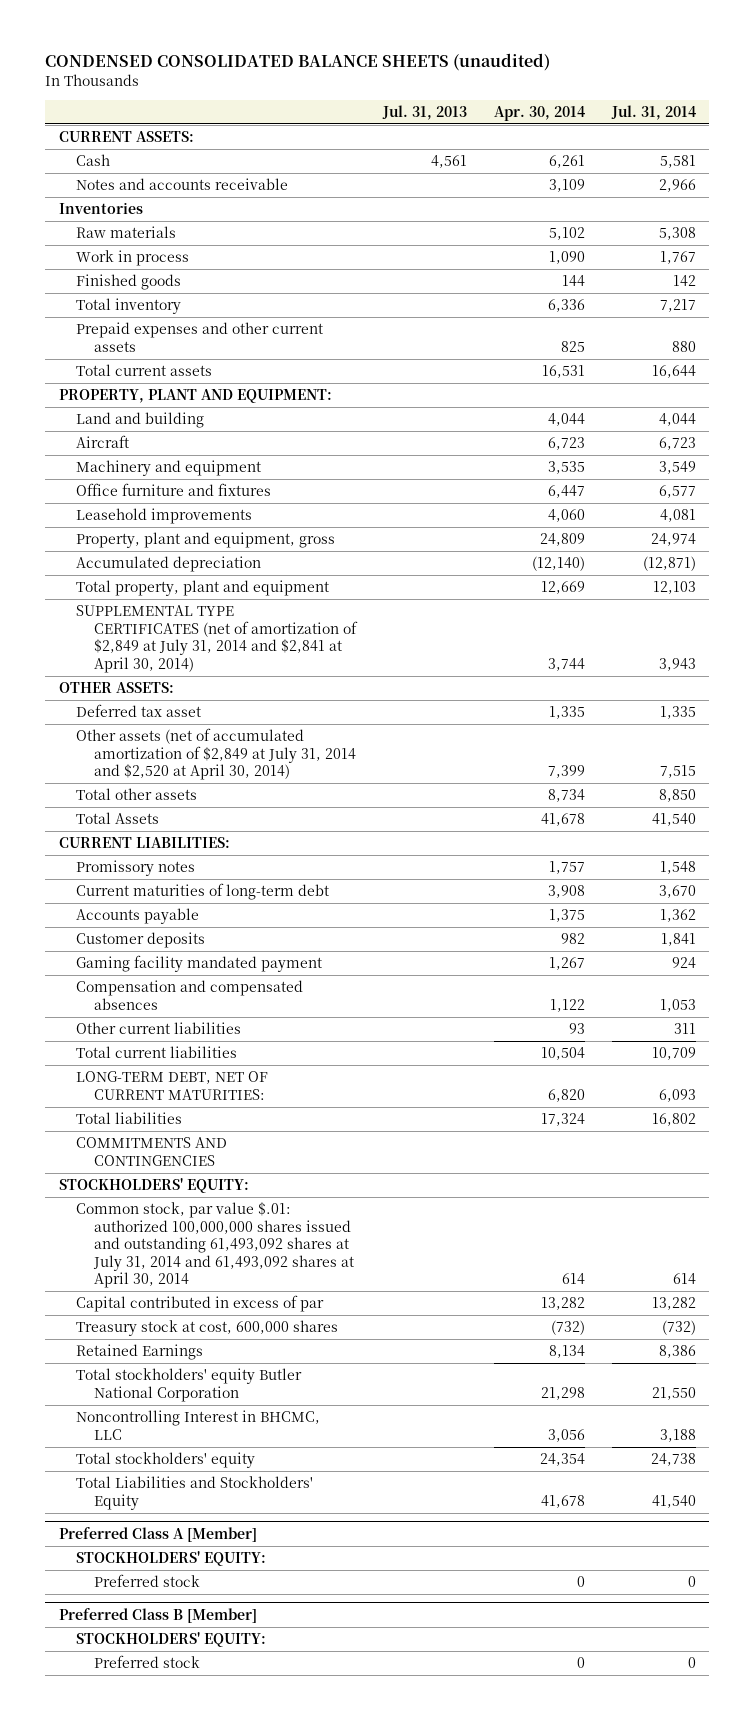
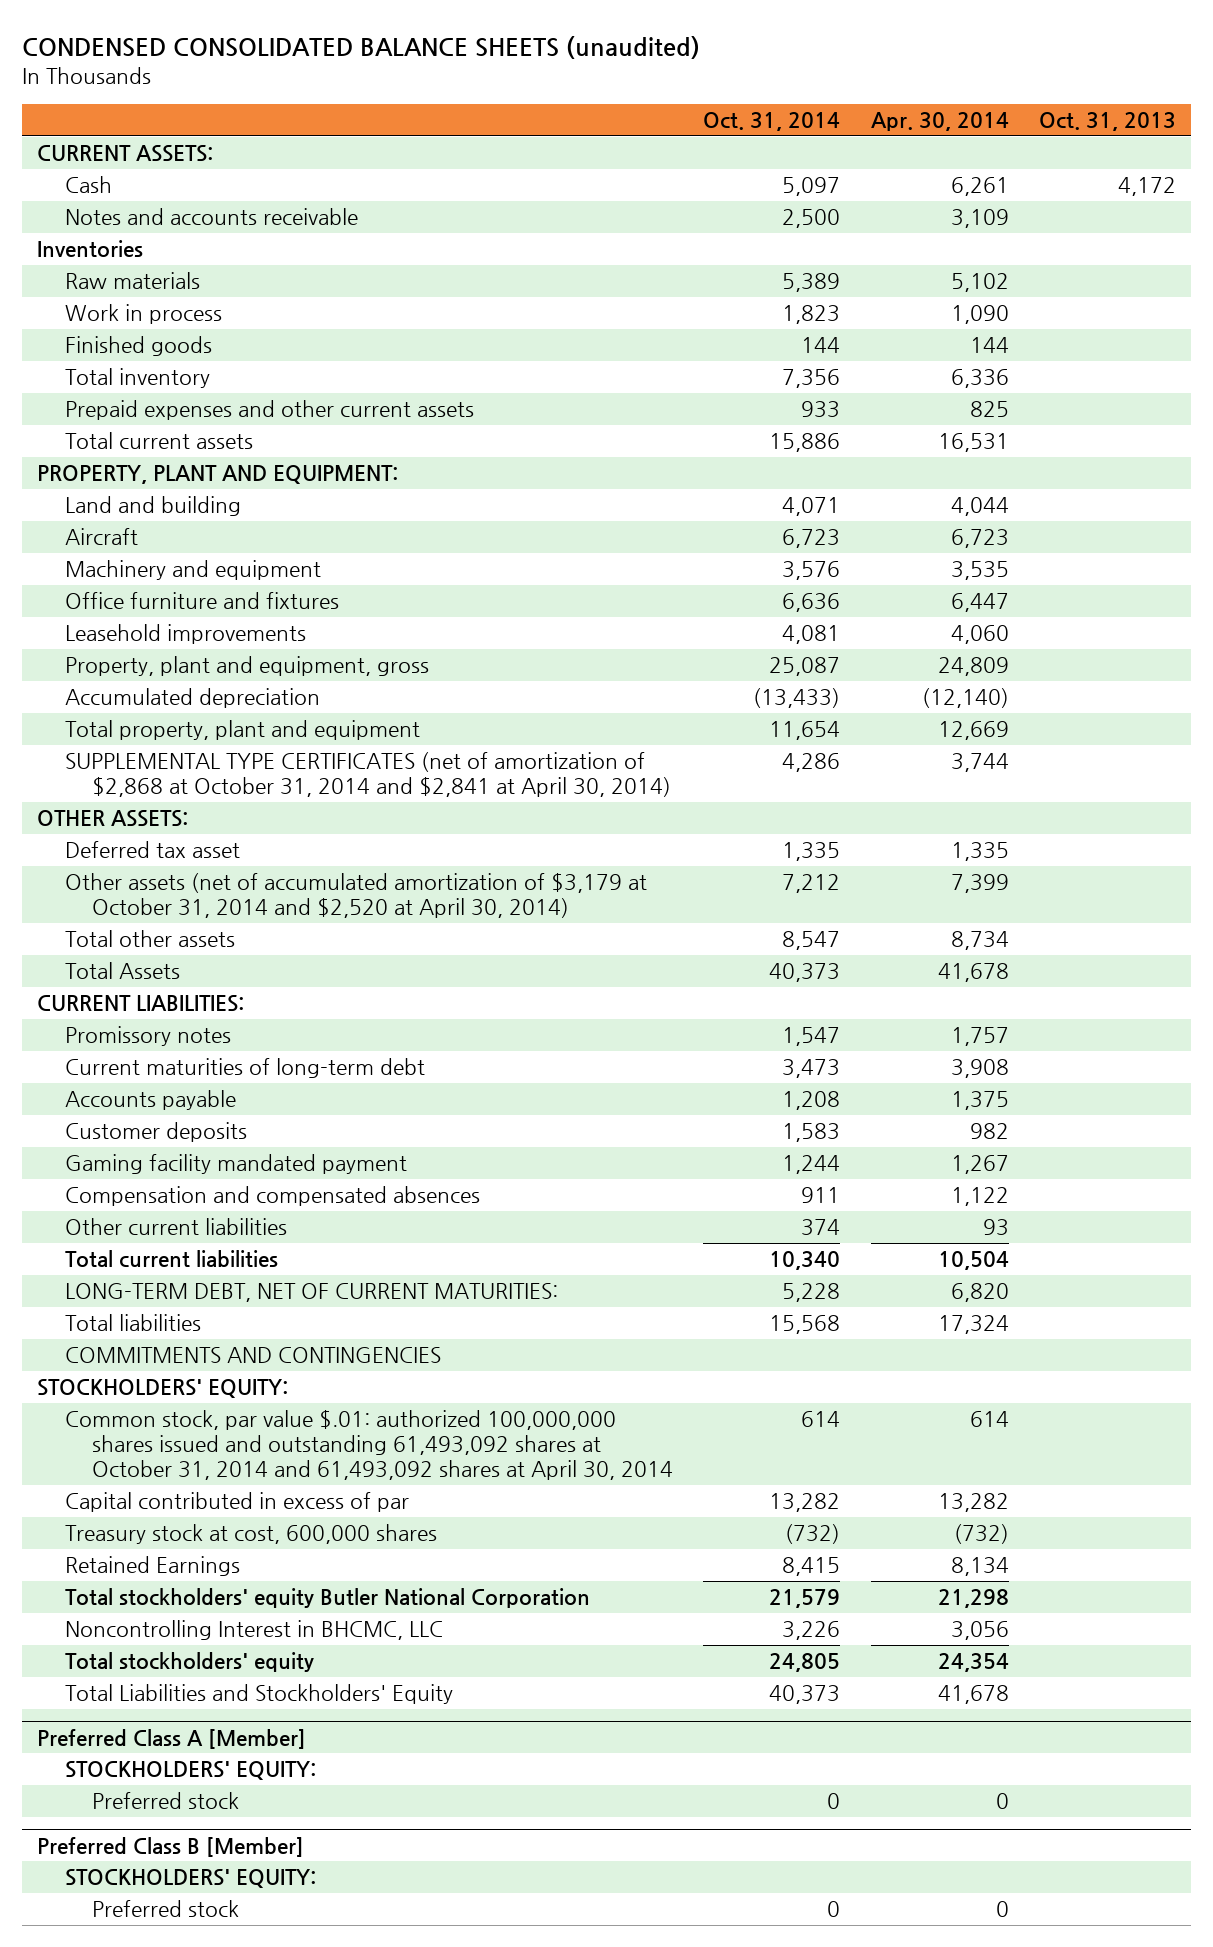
- | Jul. 31, 2013 | Apr. 30, 2014 | Jul. 31, 2014
+ | Oct. 31, 2014 | Apr. 30, 2014 | Oct. 31, 2013
- SUPPLEMENTAL TYPE CERTIFICATES (net of amortization of $2,849 at July 31, 2014 and $2,841 at April 30, 2014) | | 3,744 | 3,943
+ SUPPLEMENTAL TYPE CERTIFICATES (net of amortization of $2,868 at October 31, 2014 and $2,841 at April 30, 2014) | 4,286 | 3,744 |
- Other assets (net of accumulated amortization of $2,849 at July 31, 2014 and $2,520 at April 30, 2014) | | 7,399 | 7,515
+ Other assets (net of accumulated amortization of $3,179 at October 31, 2014 and $2,520 at April 30, 2014) | 7,212 | 7,399 |
- Common stock, par value $.01: authorized 100,000,000 shares issued and outstanding 61,493,092 shares at July 31, 2014 and 61,493,092 shares at April 30, 2014 | | 614 | 614
+ Common stock, par value $.01: authorized 100,000,000 shares issued and outstanding 61,493,092 shares at October 31, 2014 and 61,493,092 shares at April 30, 2014 | 614 | 614 |

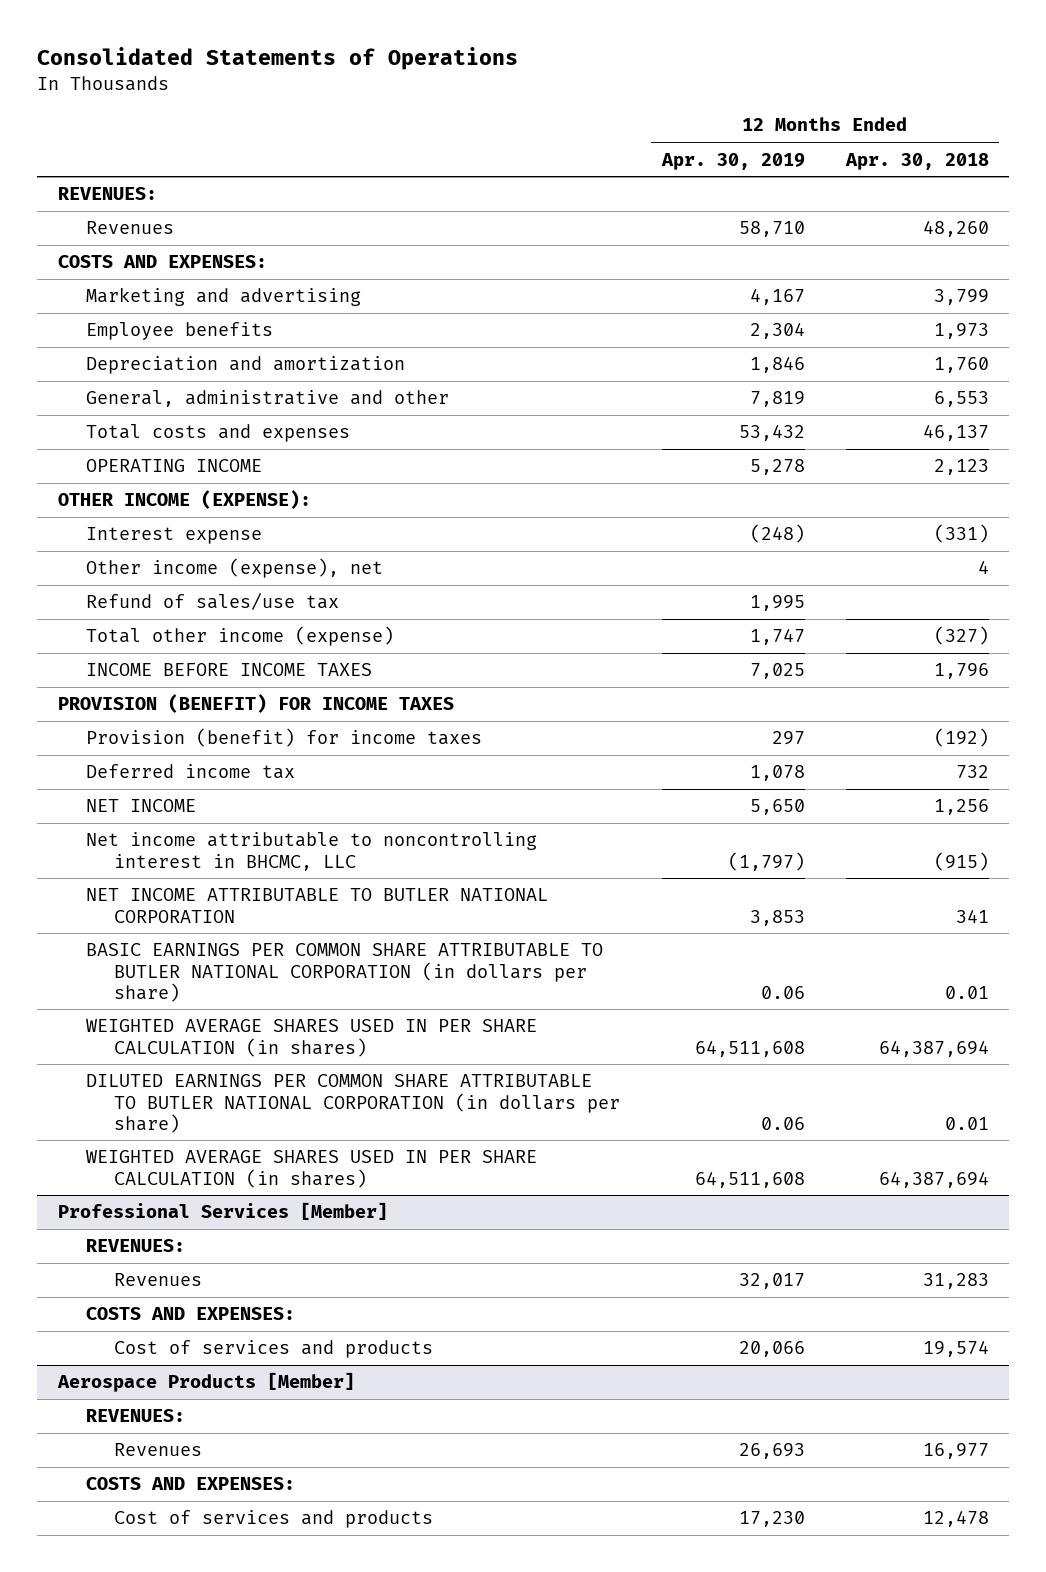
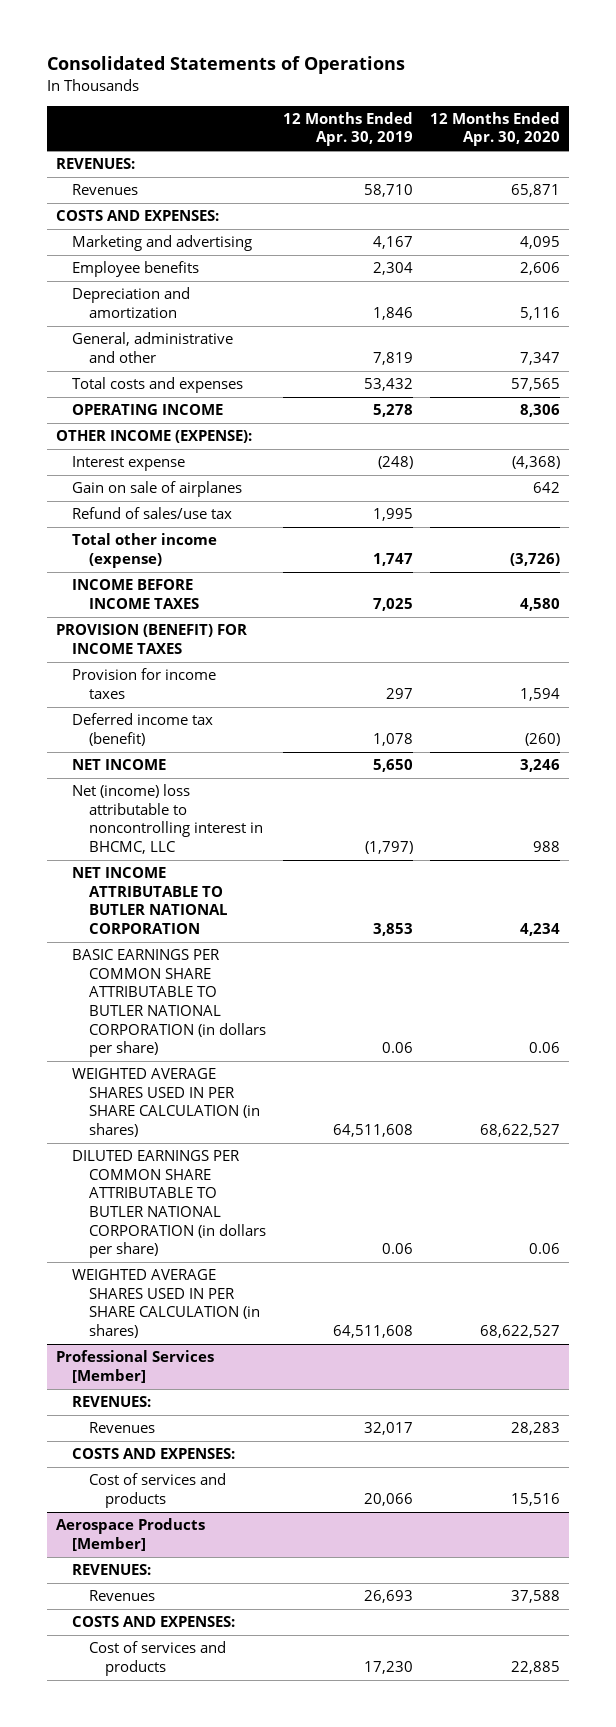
- | 12 Months Ended Apr. 30, 2019 | 12 Months Ended Apr. 30, 2018
+ | 12 Months Ended Apr. 30, 2019 | 12 Months Ended Apr. 30, 2020
- Other income (expense), net | | 4
+ Gain on sale of airplanes | | 642
- Provision (benefit) for income taxes | 297 | (192)
- Deferred income tax | 1,078 | 732
+ Provision for income taxes | 297 | 1,594
+ Deferred income tax (benefit) | 1,078 | (260)
- Net income attributable to noncontrolling interest in BHCMC, LLC | (1,797) | (915)
+ Net (income) loss attributable to noncontrolling interest in BHCMC, LLC | (1,797) | 988

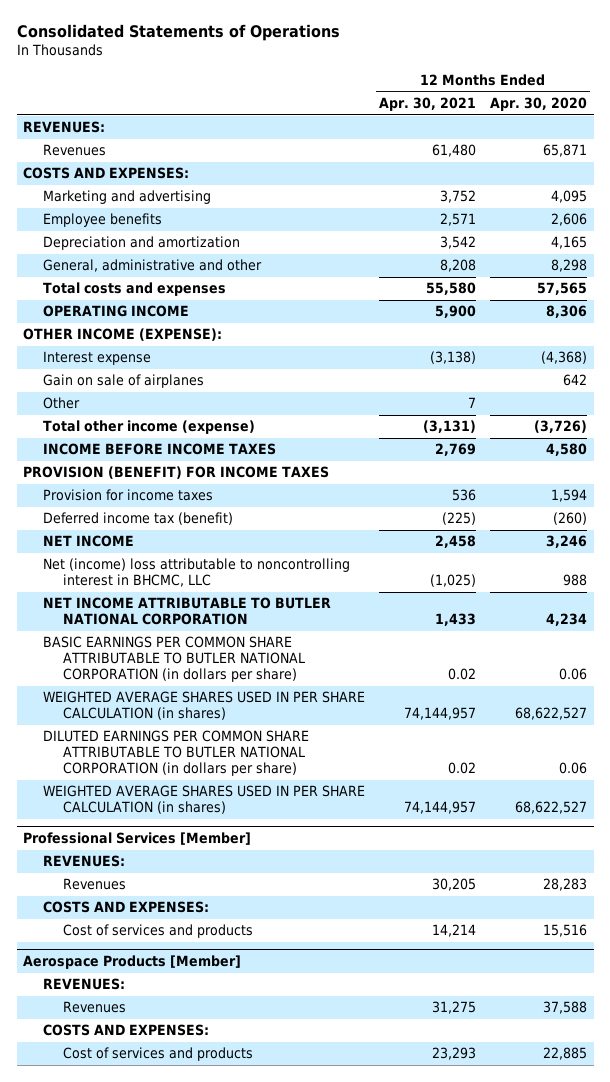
- | 12 Months Ended Apr. 30, 2019 | 12 Months Ended Apr. 30, 2020
+ | 12 Months Ended Apr. 30, 2021 | 12 Months Ended Apr. 30, 2020
- Depreciation and amortization | 1,846 | 5,116
- General, administrative and other | 7,819 | 7,347
+ Depreciation and amortization | 3,542 | 4,165
+ General, administrative and other | 8,208 | 8,298
- Refund of sales/use tax | 1,995 |
+ Other | 7 |

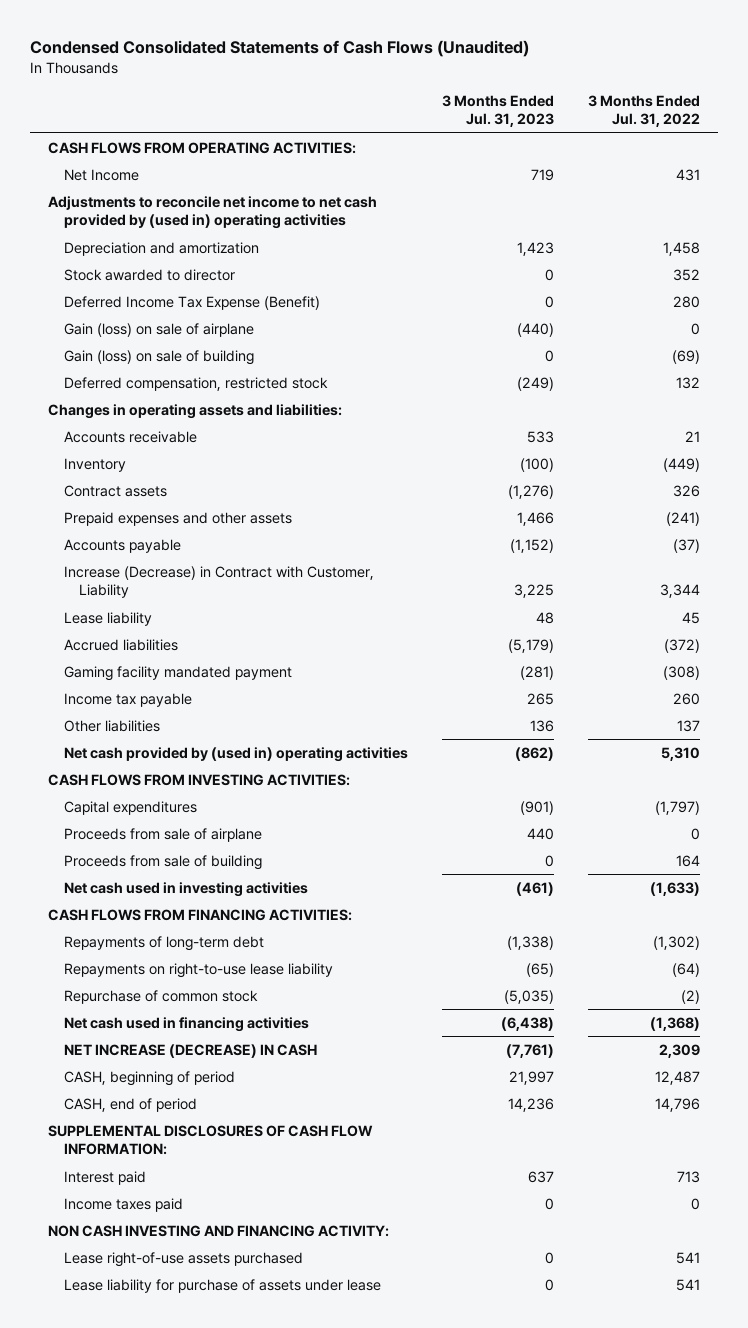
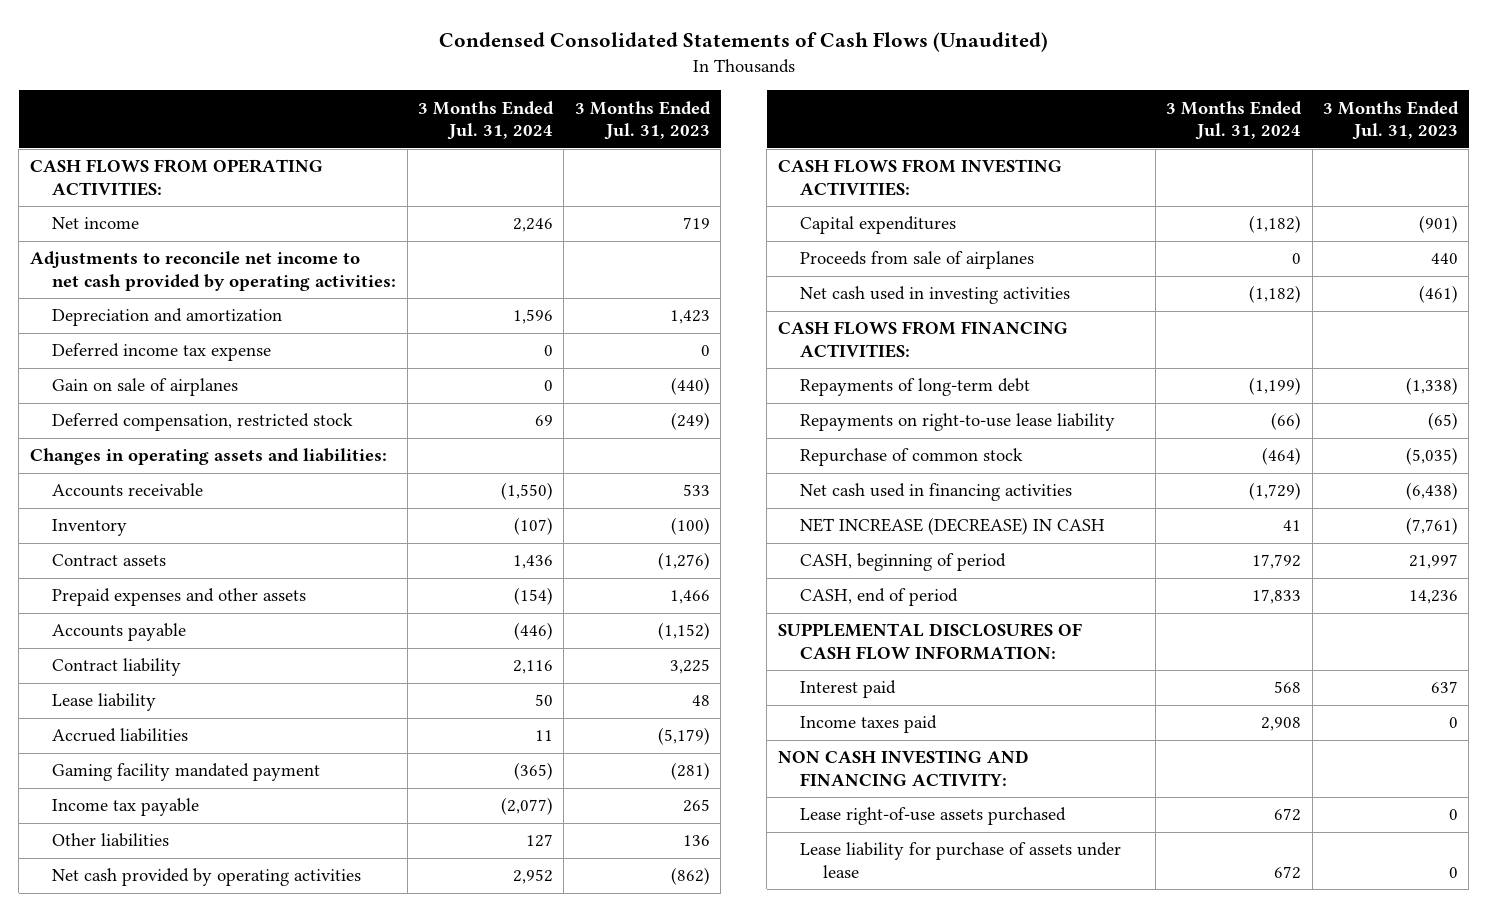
- | 3 Months Ended Jul. 31, 2023 | 3 Months Ended Jul. 31, 2022
+ | 3 Months Ended Jul. 31, 2024 | 3 Months Ended Jul. 31, 2023
- Net Income | 719 | 431
- Adjustments to reconcile net income to net cash provided by (used in) operating activities
+ Net income | 2,246 | 719
+ Adjustments to reconcile net income to net cash provided by operating activities:
- Stock awarded to director | 0 | 352
- Deferred Income Tax Expense (Benefit) | 0 | 280
- Gain (loss) on sale of airplane | (440) | 0
- Gain (loss) on sale of building | 0 | (69)
+ Deferred income tax expense | 0 | 0
+ Gain on sale of airplanes | 0 | (440)
- Increase (Decrease) in Contract with Customer, Liability | 3,225 | 3,344
+ Contract liability | 2,116 | 3,225
- Net cash provided by (used in) operating activities | (862) | 5,310
+ Net cash provided by operating activities | 2,952 | (862)
- Proceeds from sale of airplane | 440 | 0
- Proceeds from sale of building | 0 | 164
+ Proceeds from sale of airplanes | 0 | 440

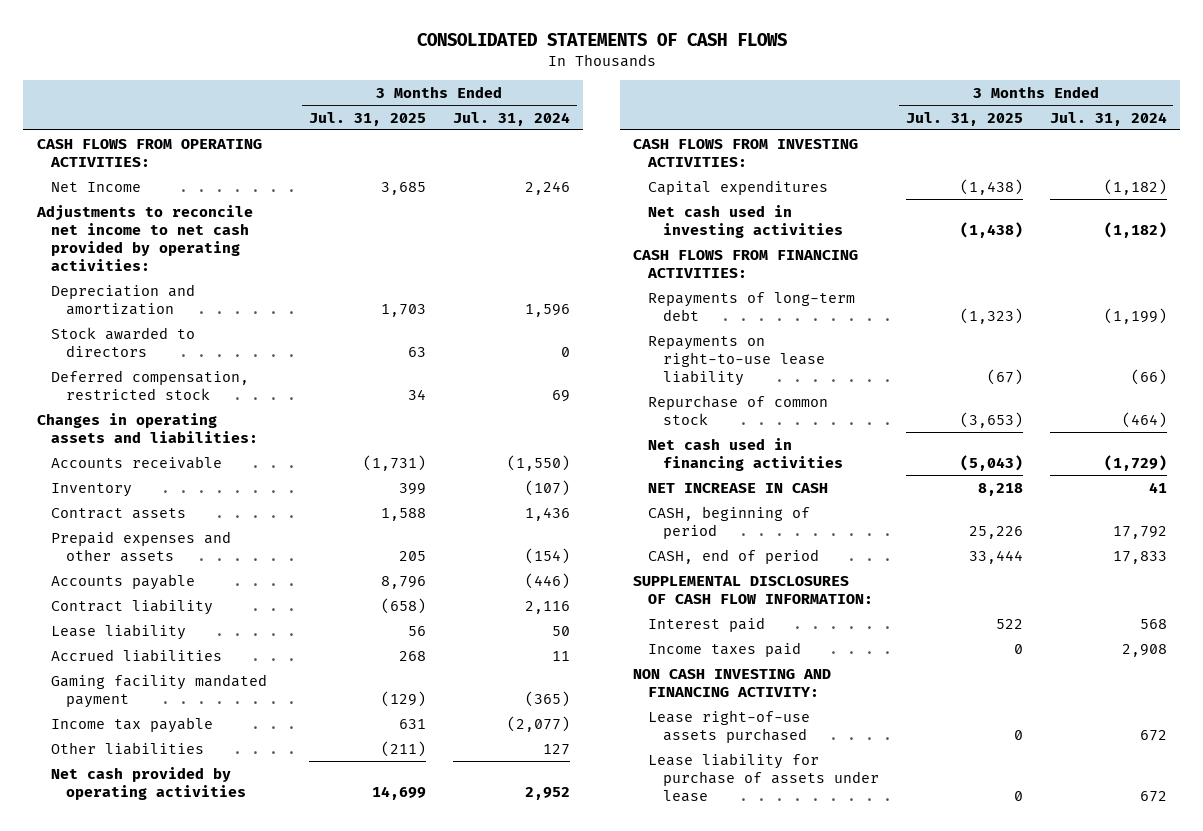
- Condensed Consolidated Statements of Cash Flows (Unaudited)
+ CONSOLIDATED STATEMENTS OF CASH FLOWS
- | 3 Months Ended Jul. 31, 2024 | 3 Months Ended Jul. 31, 2023
+ | 3 Months Ended Jul. 31, 2025 | 3 Months Ended Jul. 31, 2024
- Net income | 2,246 | 719
+ Net Income | 3,685 | 2,246
- Deferred income tax expense | 0 | 0
- Gain on sale of airplanes | 0 | (440)
+ Stock awarded to directors | 63 | 0
- Proceeds from sale of airplanes | 0 | 440
- NET INCREASE (DECREASE) IN CASH | 41 | (7,761)
+ NET INCREASE IN CASH | 8,218 | 41

